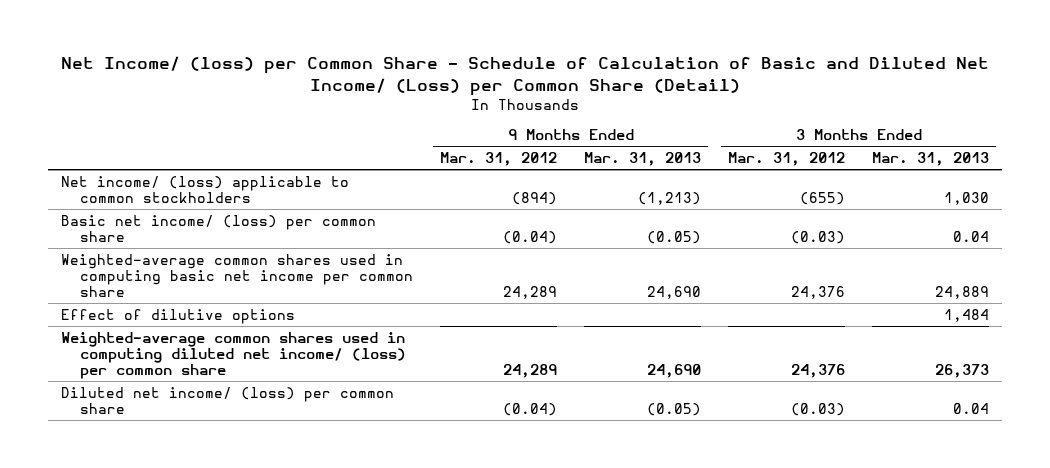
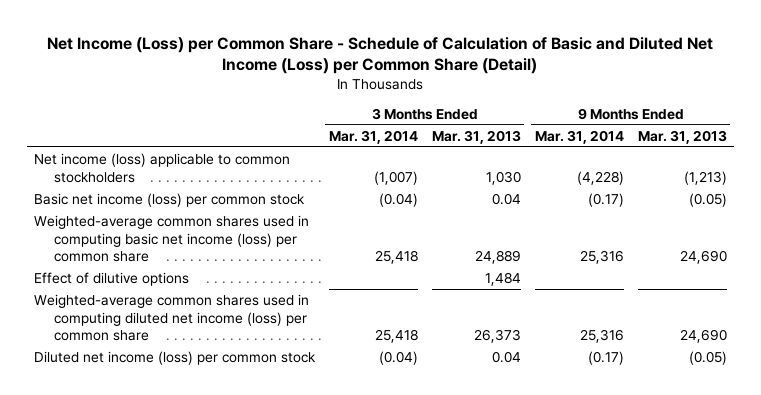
- Net Income/ (loss) per Common Share - Schedule of Calculation of Basic and Diluted Net Income/ (Loss) per Common Share (Detail)
+ Net Income (Loss) per Common Share - Schedule of Calculation of Basic and Diluted Net Income (Loss) per Common Share (Detail)
- | 9 Months Ended Mar. 31, 2012 | 9 Months Ended Mar. 31, 2013 | 3 Months Ended Mar. 31, 2012 | 3 Months Ended Mar. 31, 2013
+ | 3 Months Ended Mar. 31, 2014 | 3 Months Ended Mar. 31, 2013 | 9 Months Ended Mar. 31, 2014 | 9 Months Ended Mar. 31, 2013
- Net income/ (loss) applicable to common stockholders | (894) | (1,213) | (655) | 1,030
- Basic net income/ (loss) per common share | (0.04) | (0.05) | (0.03) | 0.04
- Weighted-average common shares used in computing basic net income per common share | 24,289 | 24,690 | 24,376 | 24,889
+ Net income (loss) applicable to common stockholders | (1,007) | 1,030 | (4,228) | (1,213)
+ Basic net income (loss) per common stock | (0.04) | 0.04 | (0.17) | (0.05)
+ Weighted-average common shares used in computing basic net income (loss) per common share | 25,418 | 24,889 | 25,316 | 24,690
- Weighted-average common shares used in computing diluted net income/ (loss) per common share | 24,289 | 24,690 | 24,376 | 26,373
- Diluted net income/ (loss) per common share | (0.04) | (0.05) | (0.03) | 0.04
+ Weighted-average common shares used in computing diluted net income (loss) per common share | 25,418 | 26,373 | 25,316 | 24,690
+ Diluted net income (loss) per common stock | (0.04) | 0.04 | (0.17) | (0.05)

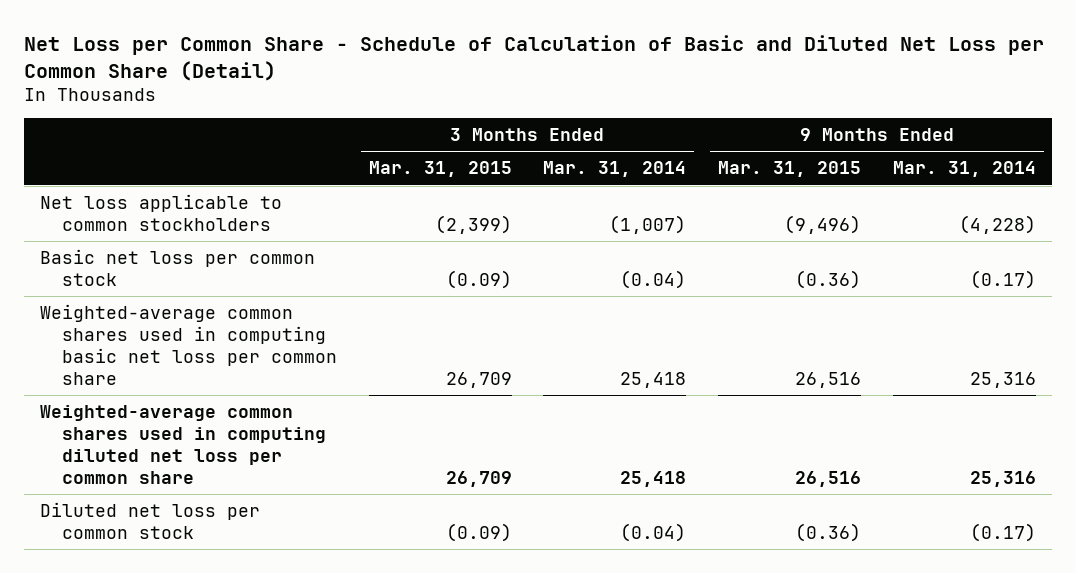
- Net Income (Loss) per Common Share - Schedule of Calculation of Basic and Diluted Net Income (Loss) per Common Share (Detail)
+ Net Loss per Common Share - Schedule of Calculation of Basic and Diluted Net Loss per Common Share (Detail)
- | 3 Months Ended Mar. 31, 2014 | 3 Months Ended Mar. 31, 2013 | 9 Months Ended Mar. 31, 2014 | 9 Months Ended Mar. 31, 2013
+ | 3 Months Ended Mar. 31, 2015 | 3 Months Ended Mar. 31, 2014 | 9 Months Ended Mar. 31, 2015 | 9 Months Ended Mar. 31, 2014
- Net income (loss) applicable to common stockholders | (1,007) | 1,030 | (4,228) | (1,213)
- Basic net income (loss) per common stock | (0.04) | 0.04 | (0.17) | (0.05)
- Weighted-average common shares used in computing basic net income (loss) per common share | 25,418 | 24,889 | 25,316 | 24,690
- Effect of dilutive options | | 1,484 | |
- Weighted-average common shares used in computing diluted net income (loss) per common share | 25,418 | 26,373 | 25,316 | 24,690
- Diluted net income (loss) per common stock | (0.04) | 0.04 | (0.17) | (0.05)
+ Net loss applicable to common stockholders | (2,399) | (1,007) | (9,496) | (4,228)
+ Basic net loss per common stock | (0.09) | (0.04) | (0.36) | (0.17)
+ Weighted-average common shares used in computing basic net loss per common share | 26,709 | 25,418 | 26,516 | 25,316
+ Weighted-average common shares used in computing diluted net loss per common share | 26,709 | 25,418 | 26,516 | 25,316
+ Diluted net loss per common stock | (0.09) | (0.04) | (0.36) | (0.17)

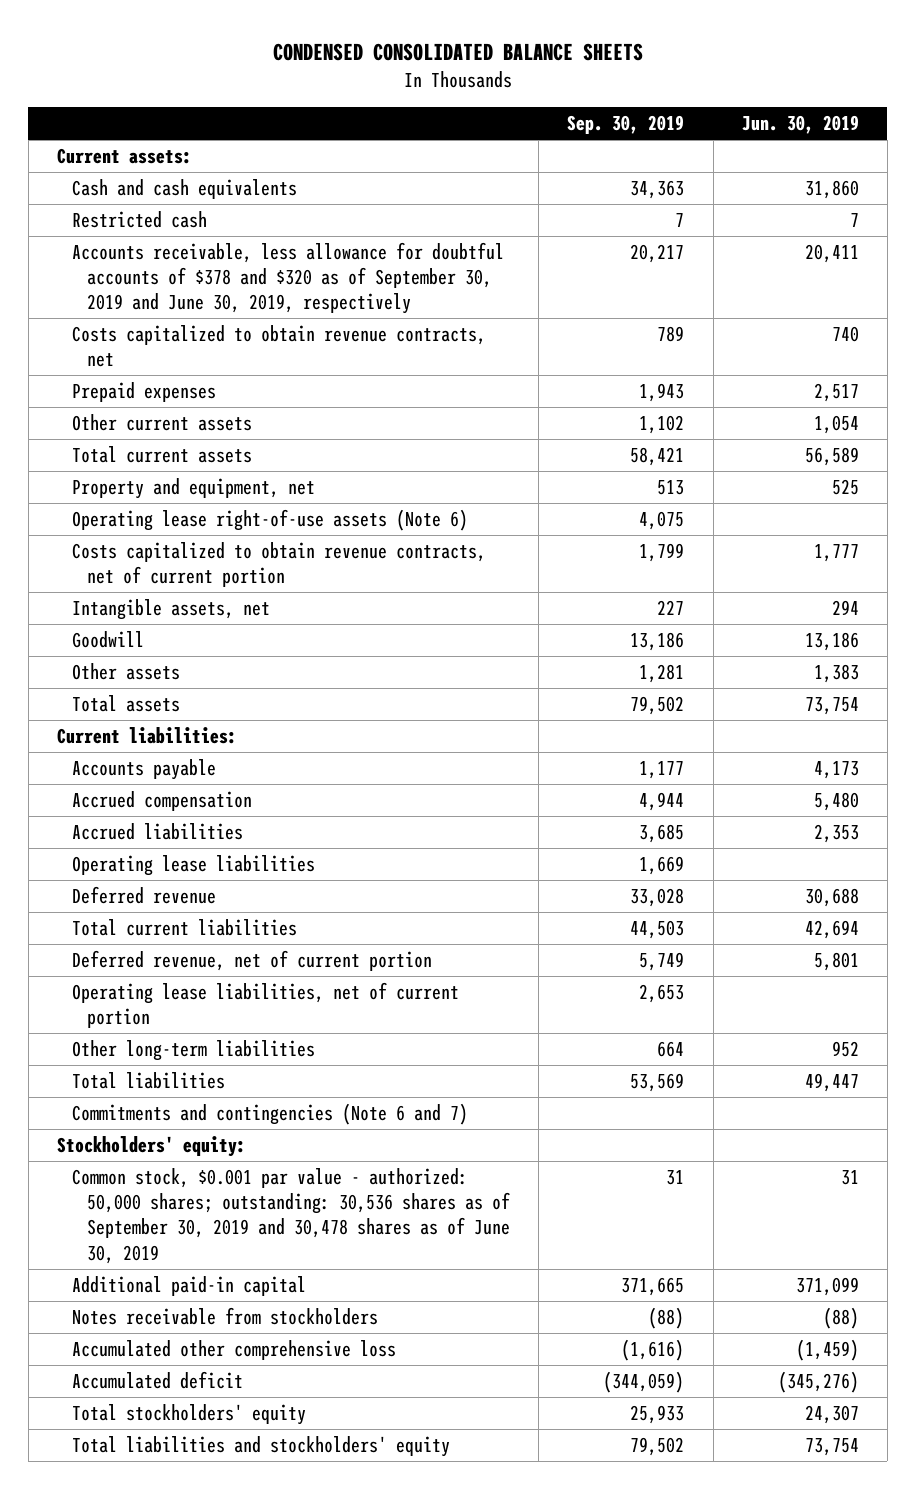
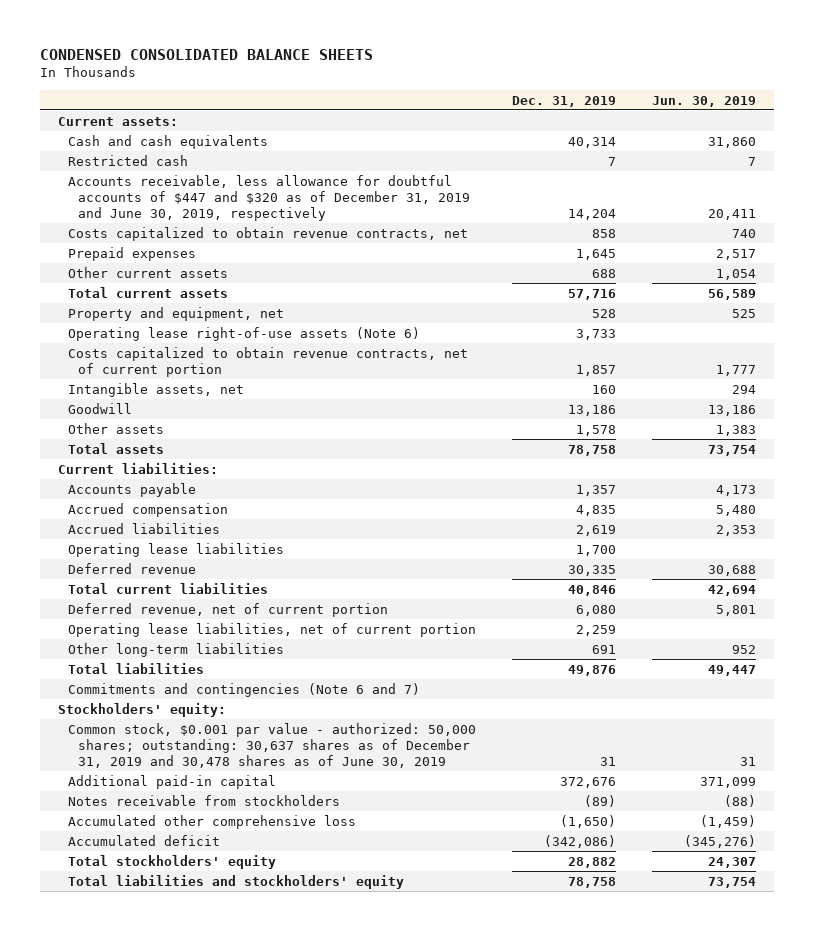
- | Sep. 30, 2019 | Jun. 30, 2019
+ | Dec. 31, 2019 | Jun. 30, 2019
- Accounts receivable, less allowance for doubtful accounts of $378 and $320 as of September 30, 2019 and June 30, 2019, respectively | 20,217 | 20,411
+ Accounts receivable, less allowance for doubtful accounts of $447 and $320 as of December 31, 2019 and June 30, 2019, respectively | 14,204 | 20,411
- Common stock, $0.001 par value - authorized: 50,000 shares; outstanding: 30,536 shares as of September 30, 2019 and 30,478 shares as of June 30, 2019 | 31 | 31
+ Common stock, $0.001 par value - authorized: 50,000 shares; outstanding: 30,637 shares as of December 31, 2019 and 30,478 shares as of June 30, 2019 | 31 | 31

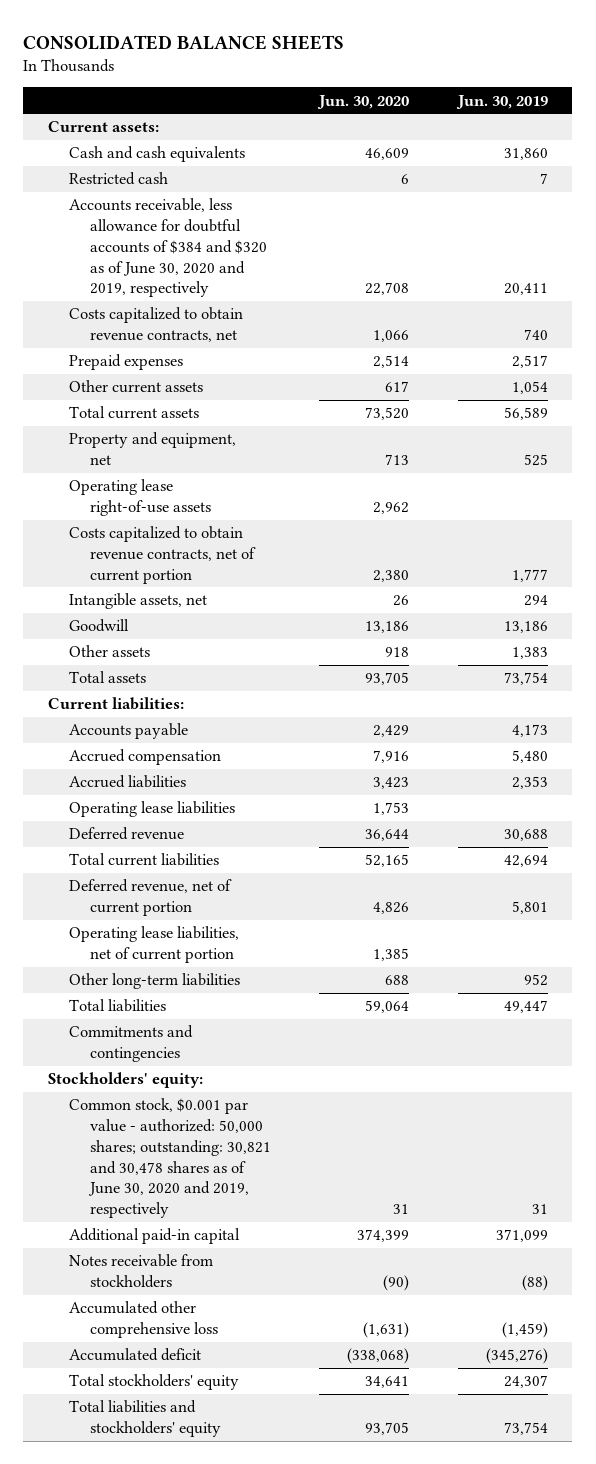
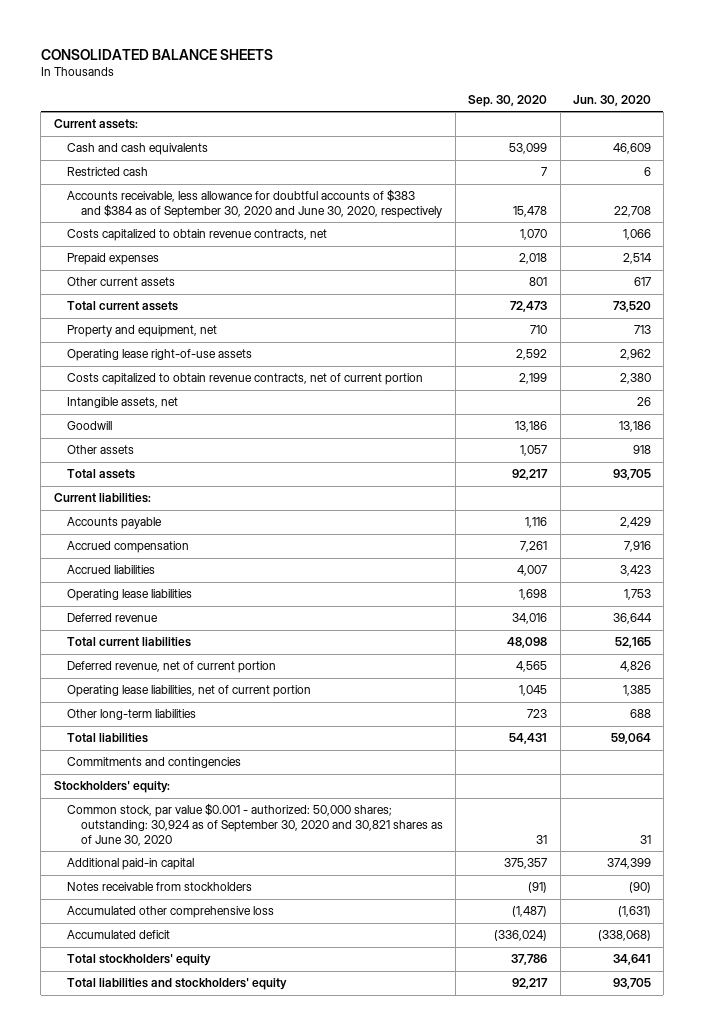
- | Jun. 30, 2020 | Jun. 30, 2019
+ | Sep. 30, 2020 | Jun. 30, 2020
- Accounts receivable, less allowance for doubtful accounts of $384 and $320 as of June 30, 2020 and 2019, respectively | 22,708 | 20,411
+ Accounts receivable, less allowance for doubtful accounts of $383 and $384 as of September 30, 2020 and June 30, 2020, respectively | 15,478 | 22,708
- Common stock, $0.001 par value - authorized: 50,000 shares; outstanding: 30,821 and 30,478 shares as of June 30, 2020 and 2019, respectively | 31 | 31
+ Common stock, par value $0.001 - authorized: 50,000 shares; outstanding: 30,924 as of September 30, 2020 and 30,821 shares as of June 30, 2020 | 31 | 31

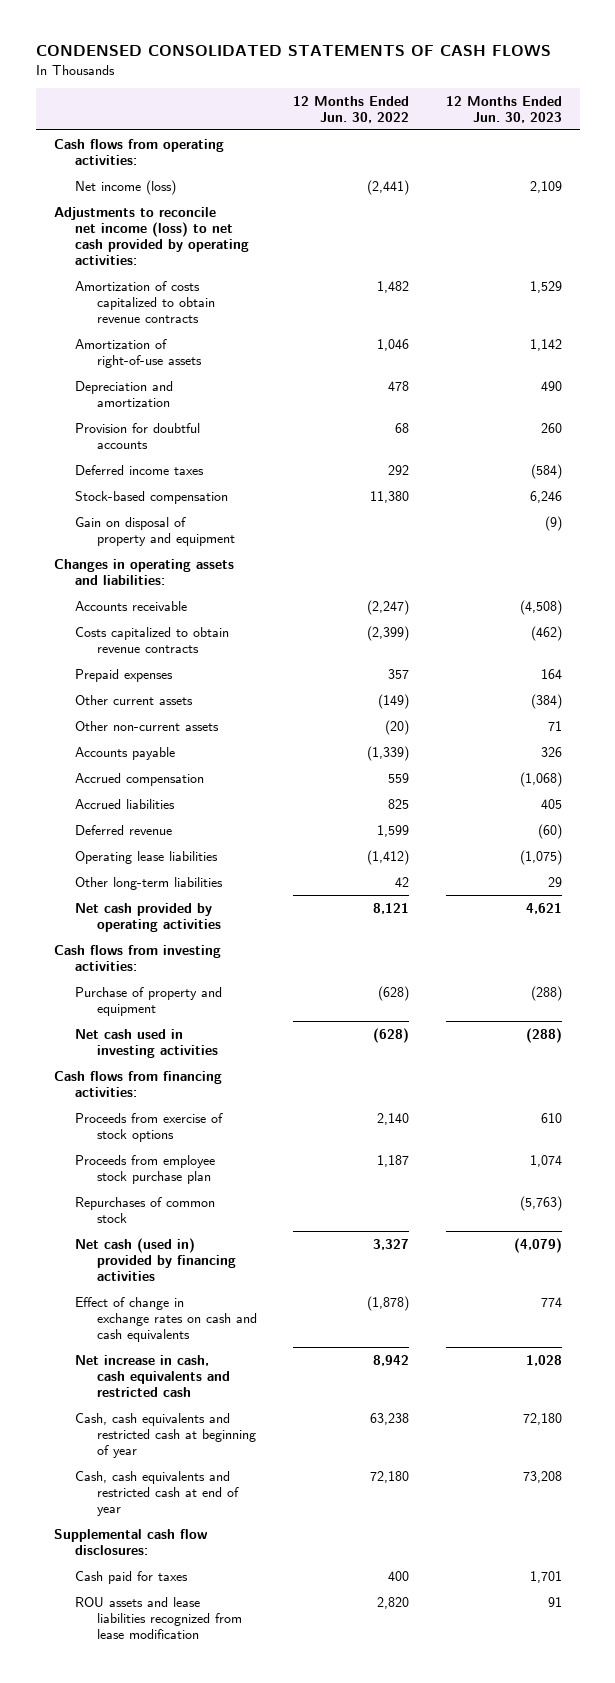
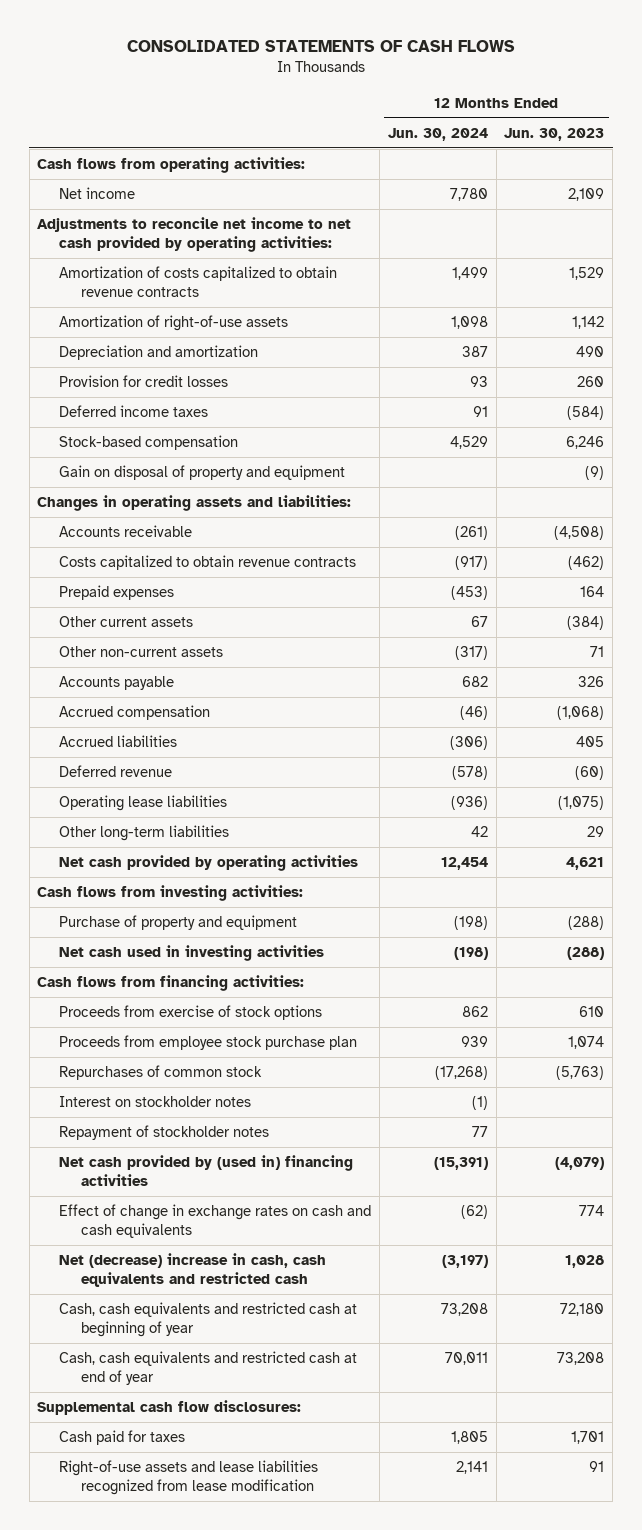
- CONDENSED CONSOLIDATED STATEMENTS OF CASH FLOWS
+ CONSOLIDATED STATEMENTS OF CASH FLOWS
- | 12 Months Ended Jun. 30, 2022 | 12 Months Ended Jun. 30, 2023
+ | 12 Months Ended Jun. 30, 2024 | 12 Months Ended Jun. 30, 2023
- Net income (loss) | (2,441) | 2,109
- Adjustments to reconcile net income (loss) to net cash provided by operating activities:
+ Net income | 7,780 | 2,109
+ Adjustments to reconcile net income to net cash provided by operating activities:
- Provision for doubtful accounts | 68 | 260
+ Provision for credit losses | 93 | 260
- Net cash (used in) provided by financing activities | 3,327 | (4,079)
+ Interest on stockholder notes | (1) |
+ Repayment of stockholder notes | 77 |
+ Net cash provided by (used in) financing activities | (15,391) | (4,079)
- Net increase in cash, cash equivalents and restricted cash | 8,942 | 1,028
+ Net (decrease) increase in cash, cash equivalents and restricted cash | (3,197) | 1,028
- ROU assets and lease liabilities recognized from lease modification | 2,820 | 91
+ Right-of-use assets and lease liabilities recognized from lease modification | 2,141 | 91

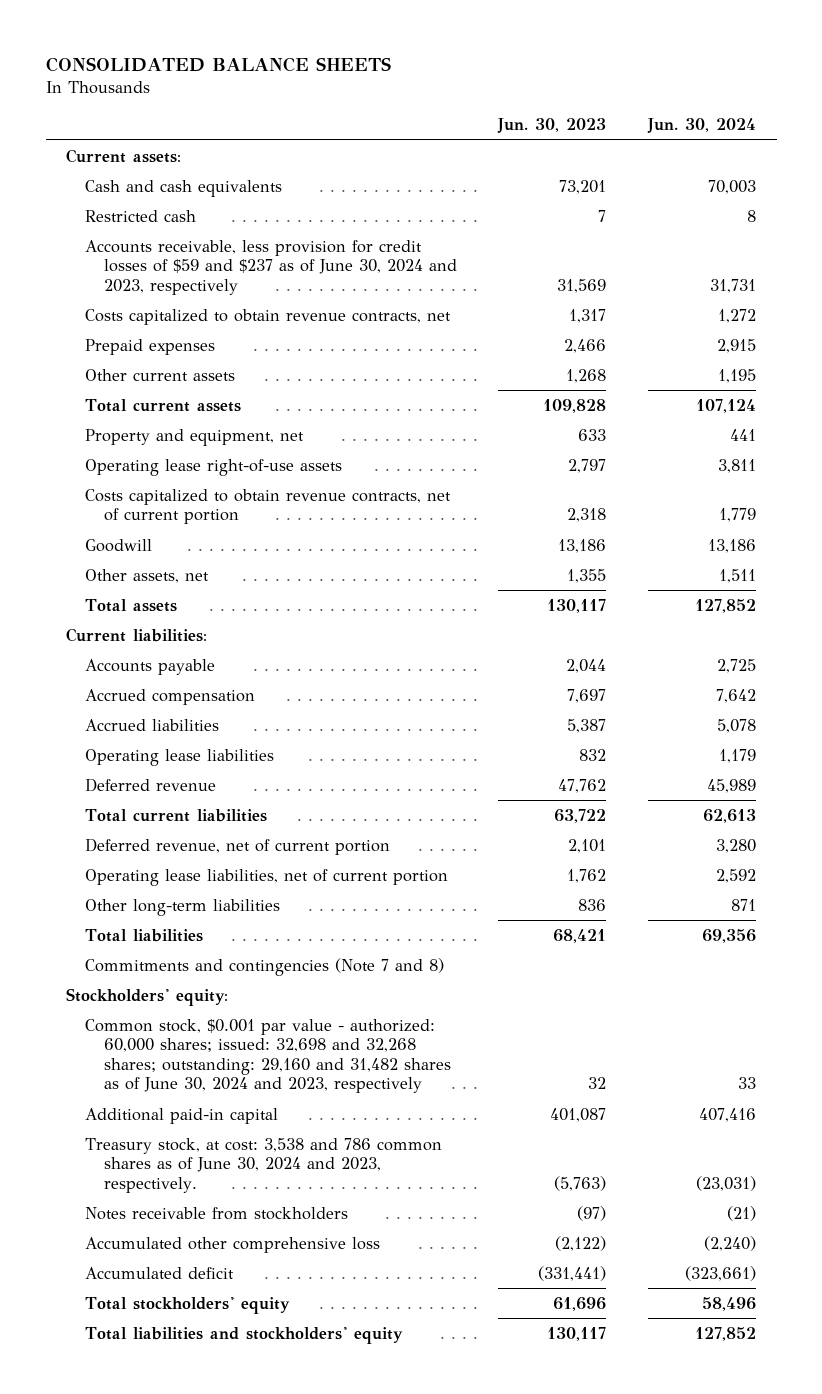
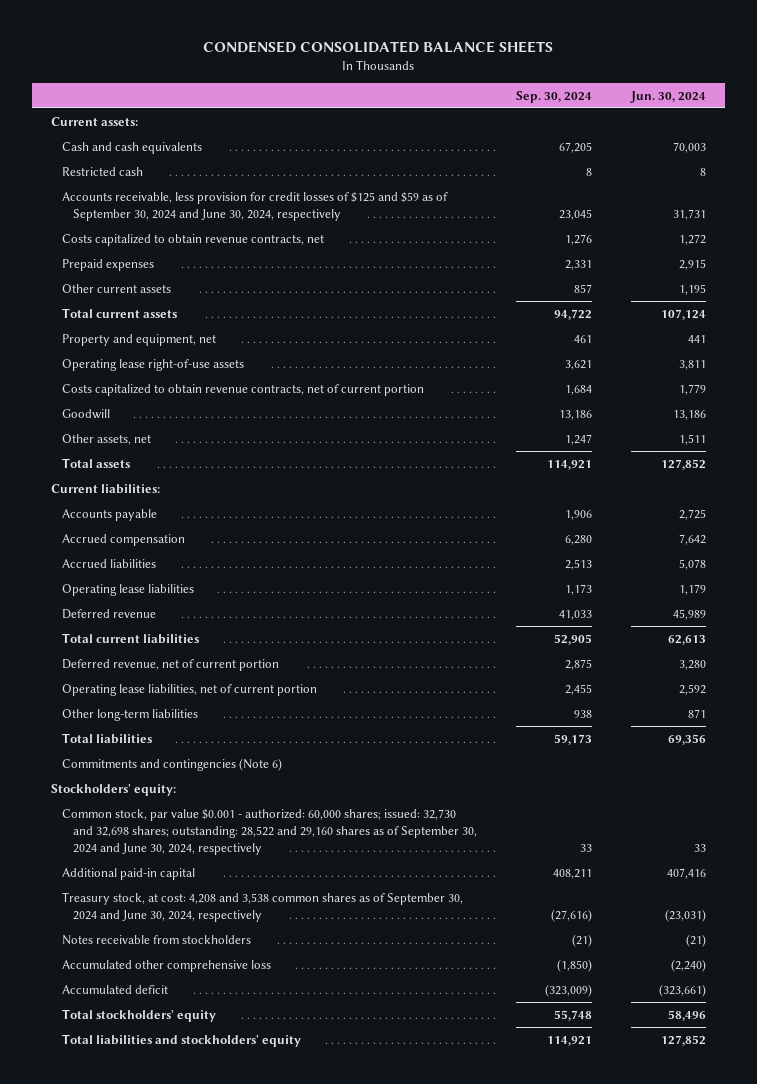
- CONSOLIDATED BALANCE SHEETS
+ CONDENSED CONSOLIDATED BALANCE SHEETS
- | Jun. 30, 2023 | Jun. 30, 2024
+ | Sep. 30, 2024 | Jun. 30, 2024
- Accounts receivable, less provision for credit losses of $59 and $237 as of June 30, 2024 and 2023, respectively | 31,569 | 31,731
+ Accounts receivable, less provision for credit losses of $125 and $59 as of September 30, 2024 and June 30, 2024, respectively | 23,045 | 31,731
- Commitments and contingencies (Note 7 and 8)
+ Commitments and contingencies (Note 6)
- Common stock, $0.001 par value - authorized: 60,000 shares; issued: 32,698 and 32,268 shares; outstanding: 29,160 and 31,482 shares as of June 30, 2024 and 2023, respectively | 32 | 33
+ Common stock, par value $0.001 - authorized: 60,000 shares; issued: 32,730 and 32,698 shares; outstanding: 28,522 and 29,160 shares as of September 30, 2024 and June 30, 2024, respectively | 33 | 33
- Treasury stock, at cost: 3,538 and 786 common shares as of June 30, 2024 and 2023, respectively. | (5,763) | (23,031)
+ Treasury stock, at cost: 4,208 and 3,538 common shares as of September 30, 2024 and June 30, 2024, respectively | (27,616) | (23,031)

